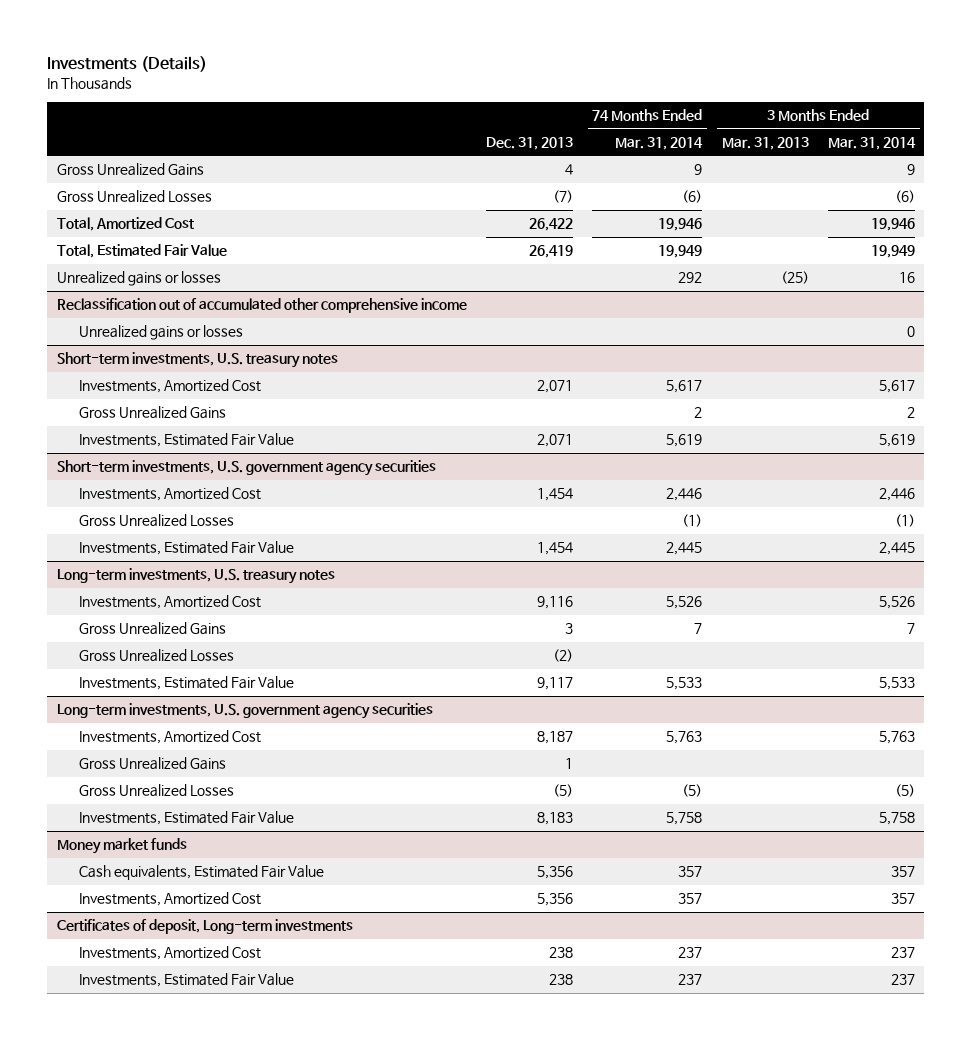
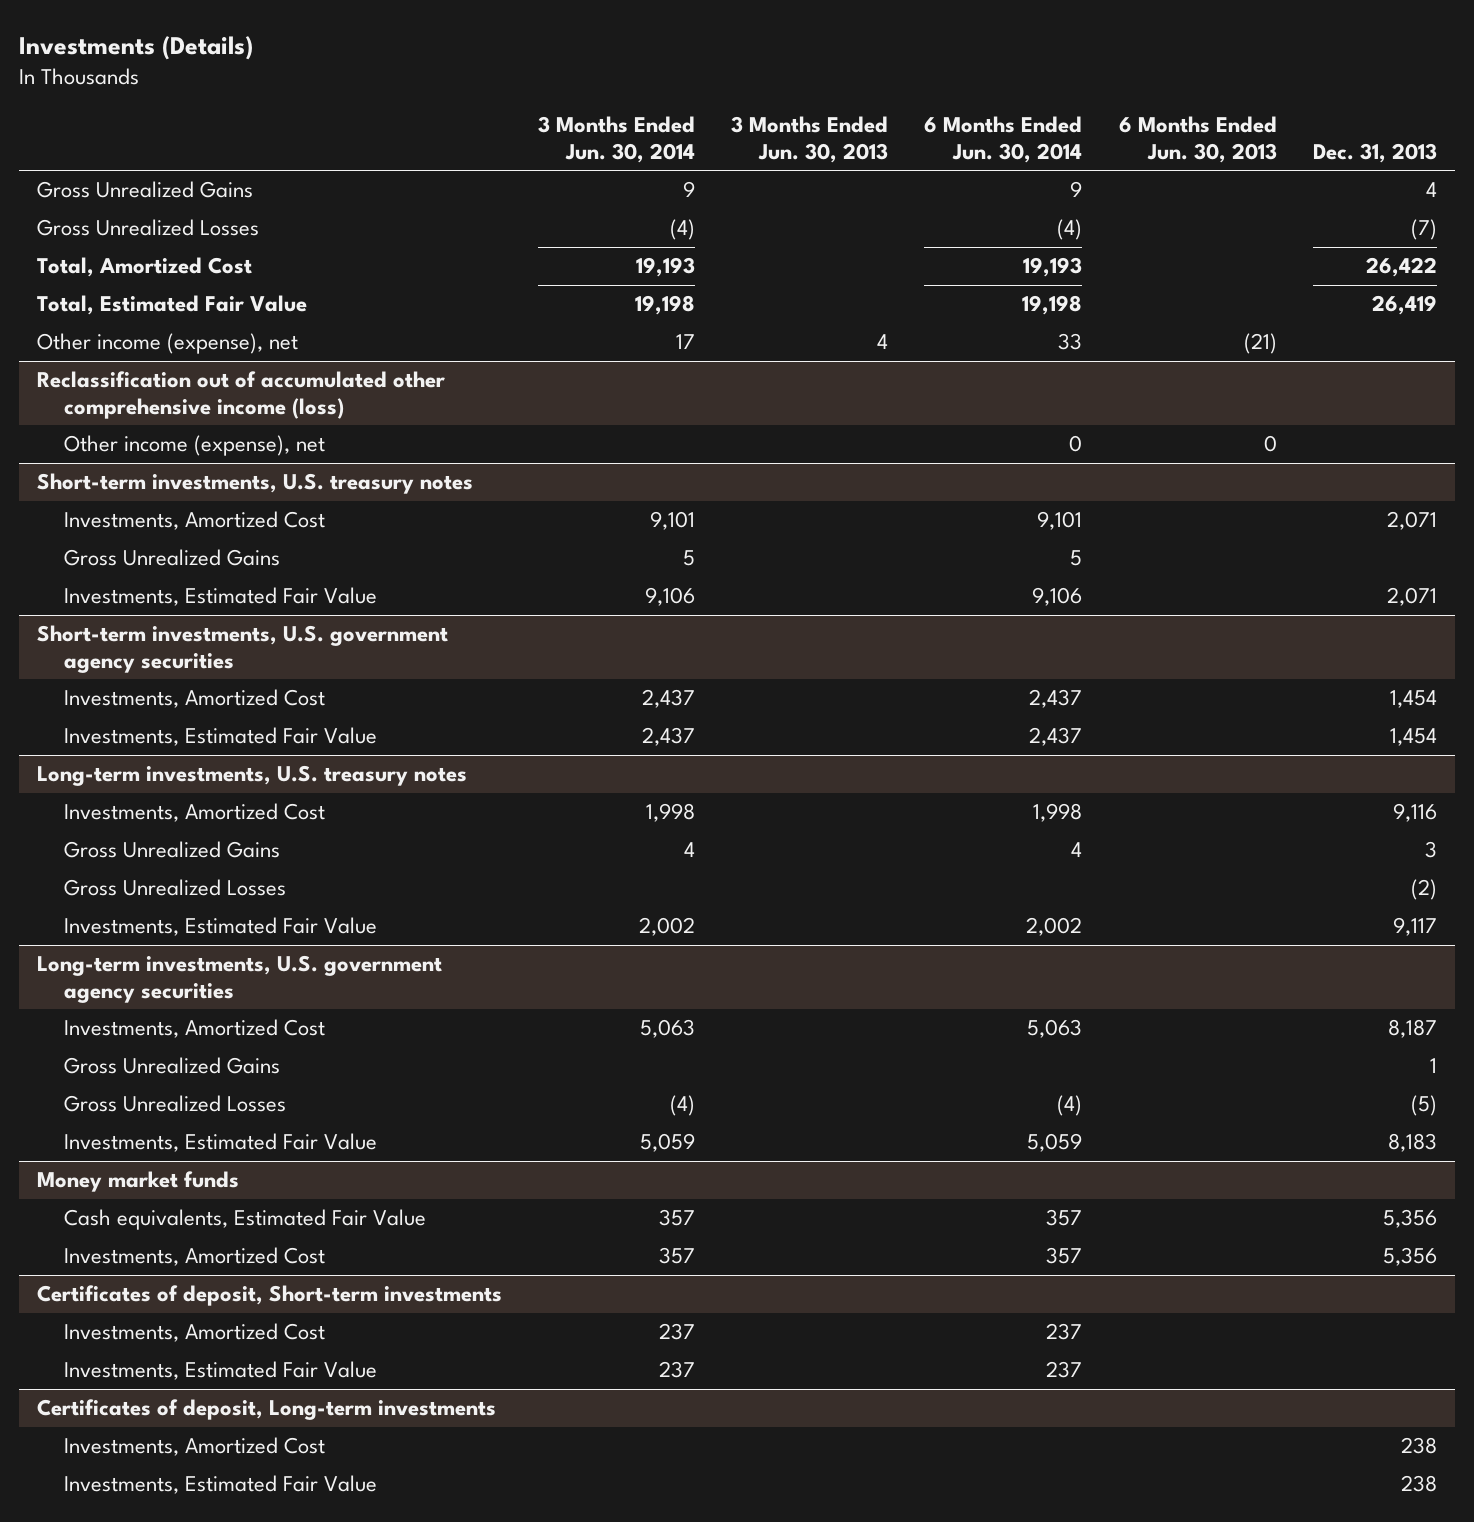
- | Dec. 31, 2013 | 74 Months Ended Mar. 31, 2014 | 3 Months Ended Mar. 31, 2013 | 3 Months Ended Mar. 31, 2014
+ | 3 Months Ended Jun. 30, 2014 | 3 Months Ended Jun. 30, 2013 | 6 Months Ended Jun. 30, 2014 | 6 Months Ended Jun. 30, 2013 | Dec. 31, 2013
- Unrealized gains or losses | | 292 | (25) | 16
- Reclassification out of accumulated other comprehensive income
- Unrealized gains or losses | | | | 0
+ Other income (expense), net | 17 | 4 | 33 | (21) |
+ Reclassification out of accumulated other comprehensive income (loss)
+ Other income (expense), net | | | 0 | 0 |
@ Short-term investments, U.S. government agency securities
- Gross Unrealized Losses | | (1) | | (1)
+ Certificates of deposit, Short-term investments
+ Investments, Amortized Cost | 237 | | 237 | |
+ Investments, Estimated Fair Value | 237 | | 237 | |

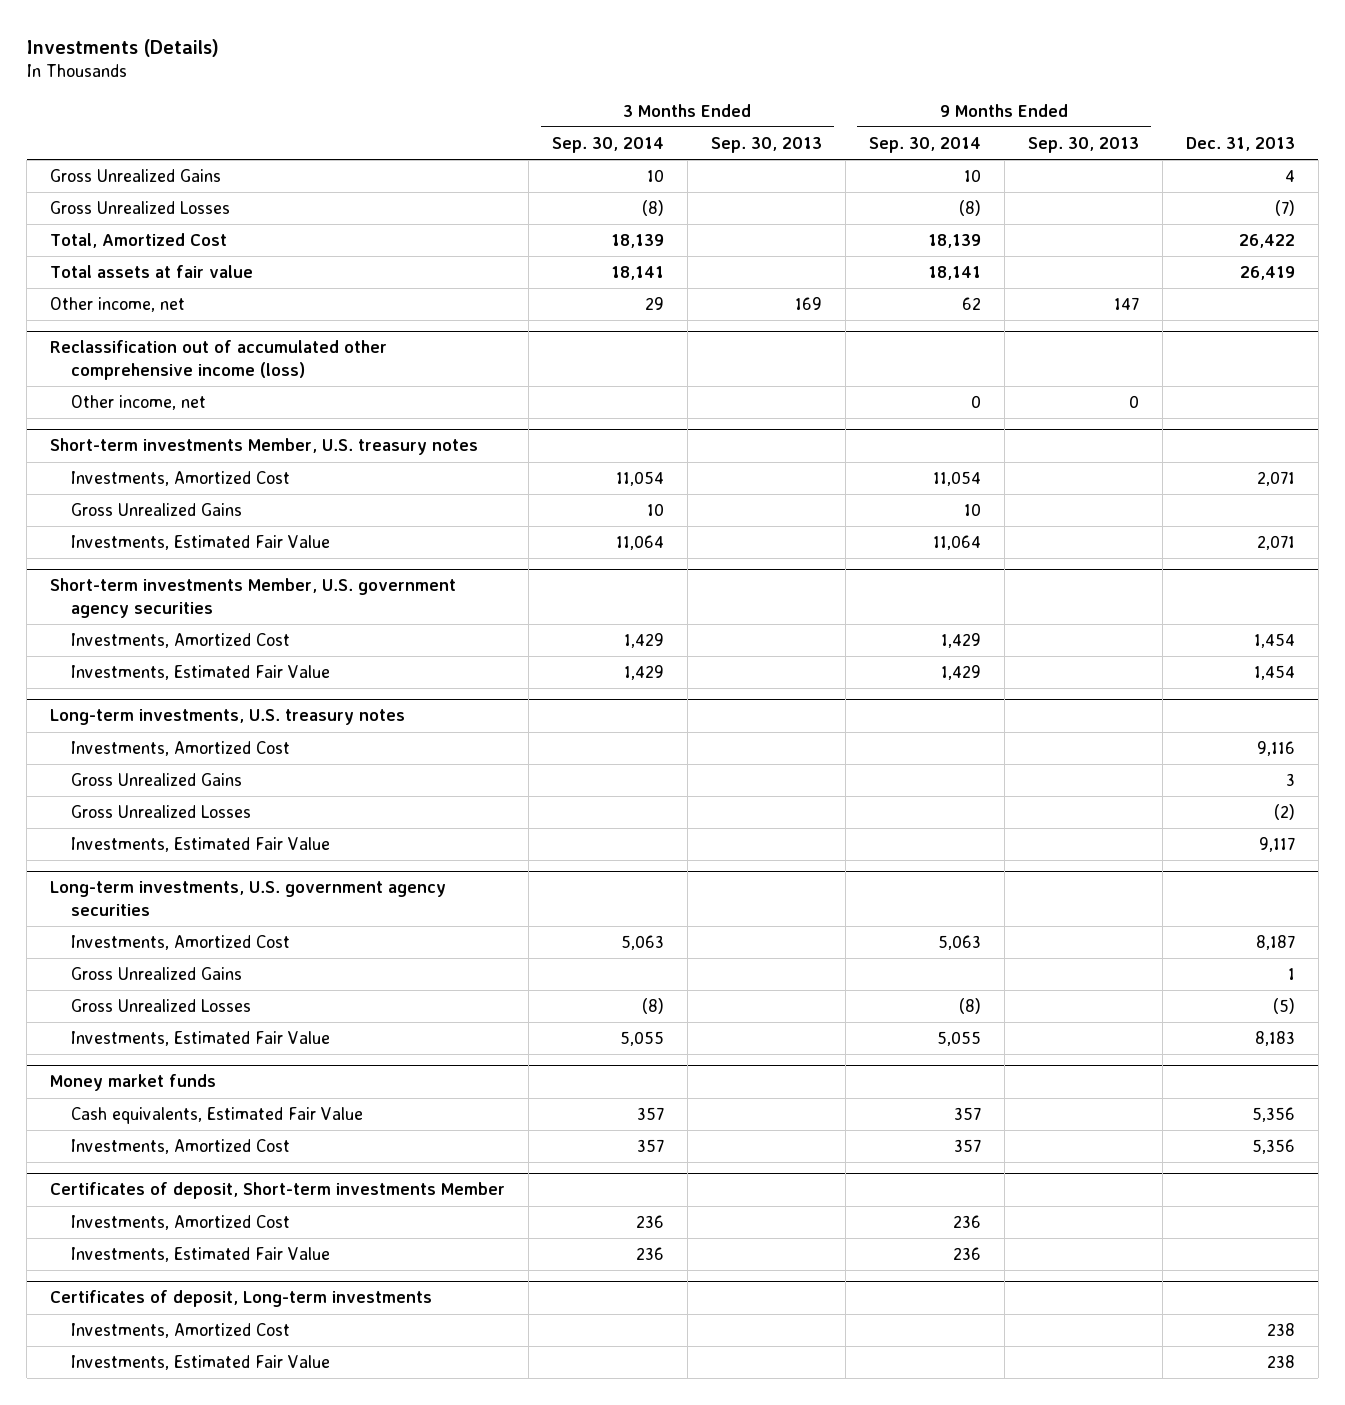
- | 3 Months Ended Jun. 30, 2014 | 3 Months Ended Jun. 30, 2013 | 6 Months Ended Jun. 30, 2014 | 6 Months Ended Jun. 30, 2013 | Dec. 31, 2013
+ | 3 Months Ended Sep. 30, 2014 | 3 Months Ended Sep. 30, 2013 | 9 Months Ended Sep. 30, 2014 | 9 Months Ended Sep. 30, 2013 | Dec. 31, 2013
- Total, Estimated Fair Value | 19,198 | | 19,198 | | 26,419
- Other income (expense), net | 17 | 4 | 33 | (21) |
+ Total assets at fair value | 18,141 | | 18,141 | | 26,419
+ Other income, net | 29 | 169 | 62 | 147 |
@ Reclassification out of accumulated other comprehensive income (loss)
- Other income (expense), net | | | 0 | 0 |
- Short-term investments, U.S. treasury notes
@ Reclassification out of accumulated other comprehensive income (loss)
+ Other income, net | | | 0 | 0 |
+ Short-term investments Member, U.S. treasury notes
- Short-term investments, U.S. government agency securities
+ Short-term investments Member, U.S. government agency securities
- Certificates of deposit, Short-term investments
+ Certificates of deposit, Short-term investments Member

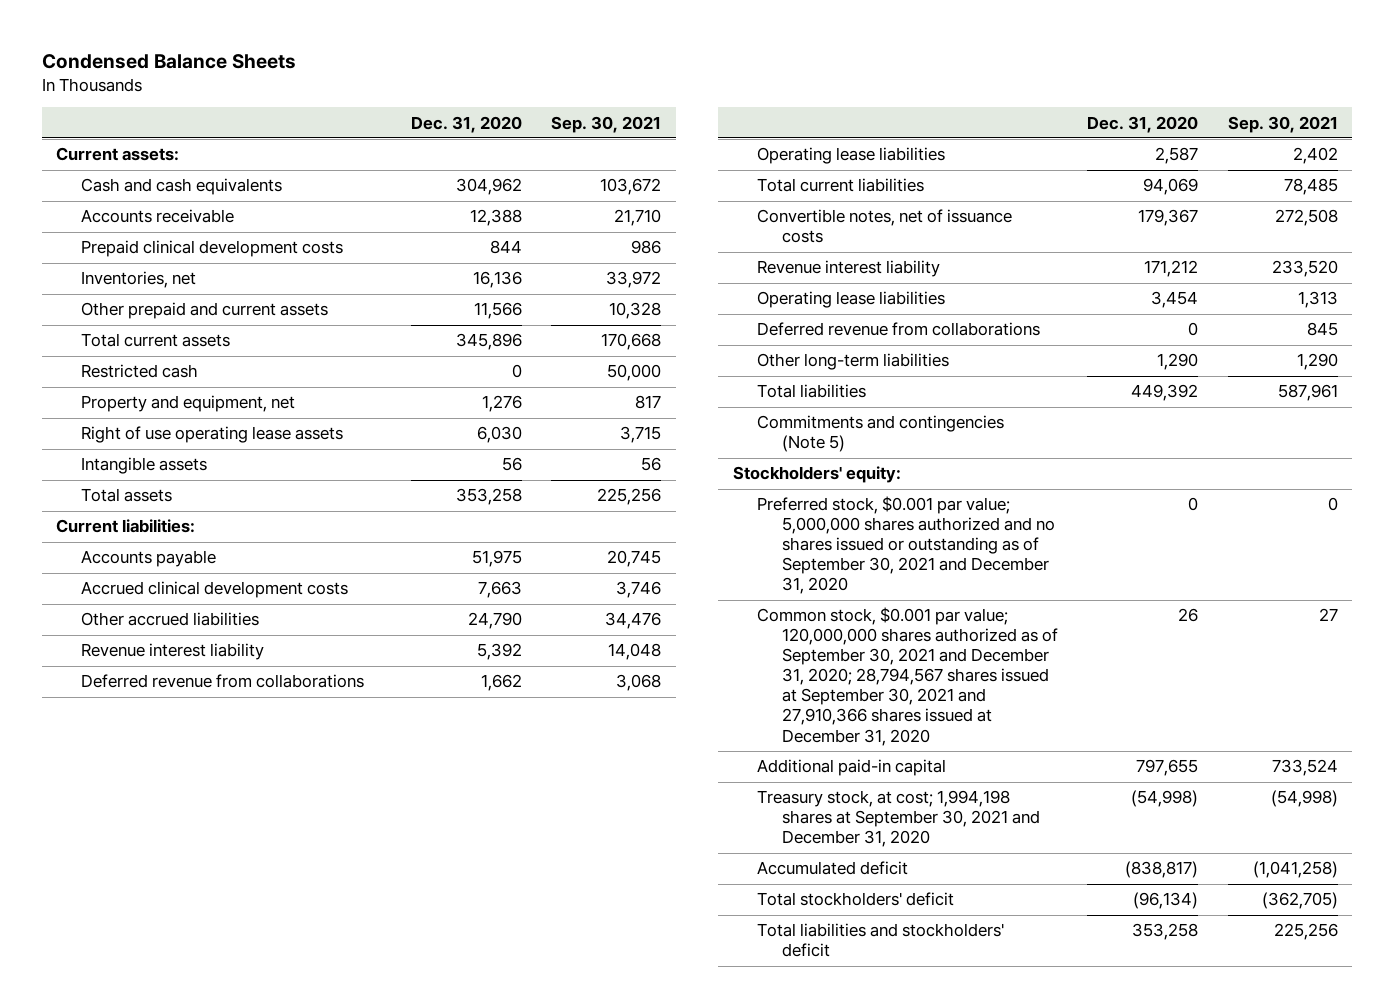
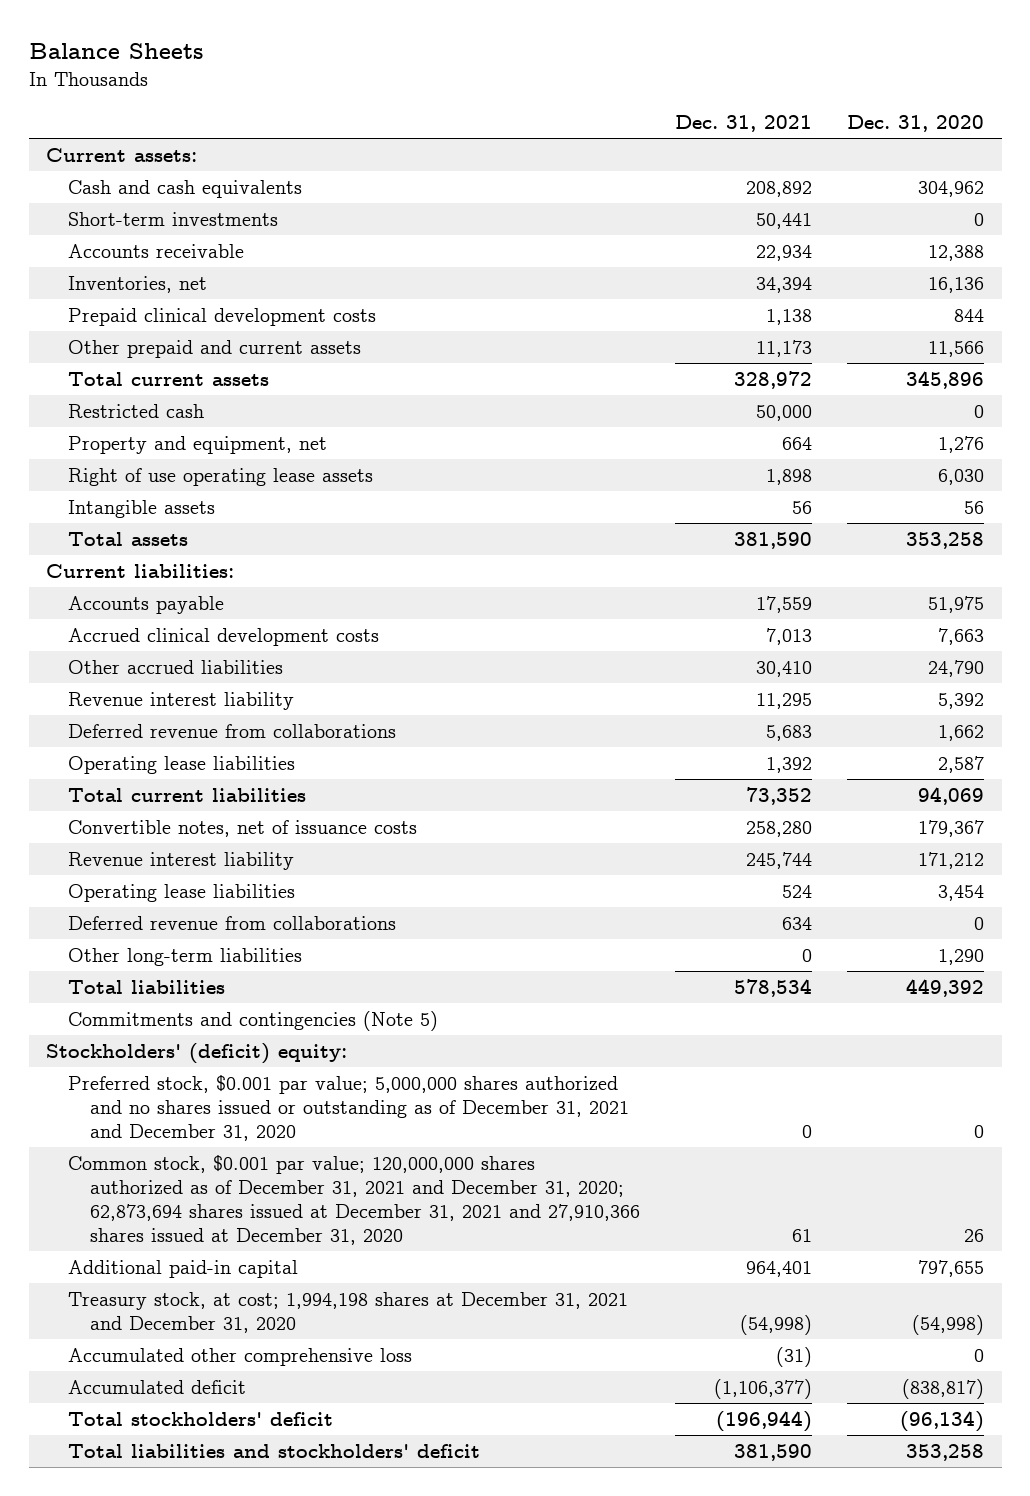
- Condensed Balance Sheets
+ Balance Sheets
- | Dec. 31, 2020 | Sep. 30, 2021
+ | Dec. 31, 2021 | Dec. 31, 2020
+ Short-term investments | 50,441 | 0
moved down: Prepaid clinical development costs | 1,138 | 844
- Stockholders' equity:
- Preferred stock, $0.001 par value; 5,000,000 shares authorized and no shares issued or outstanding as of September 30, 2021 and December 31, 2020 | 0 | 0
- Common stock, $0.001 par value; 120,000,000 shares authorized as of September 30, 2021 and December 31, 2020; 28,794,567 shares issued at September 30, 2021 and 27,910,366 shares issued at December 31, 2020 | 26 | 27
+ Stockholders' (deficit) equity:
+ Preferred stock, $0.001 par value; 5,000,000 shares authorized and no shares issued or outstanding as of December 31, 2021 and December 31, 2020 | 0 | 0
+ Common stock, $0.001 par value; 120,000,000 shares authorized as of December 31, 2021 and December 31, 2020; 62,873,694 shares issued at December 31, 2021 and 27,910,366 shares issued at December 31, 2020 | 61 | 26
- Treasury stock, at cost; 1,994,198 shares at September 30, 2021 and December 31, 2020 | (54,998) | (54,998)
+ Treasury stock, at cost; 1,994,198 shares at December 31, 2021 and December 31, 2020 | (54,998) | (54,998)
+ Accumulated other comprehensive loss | (31) | 0

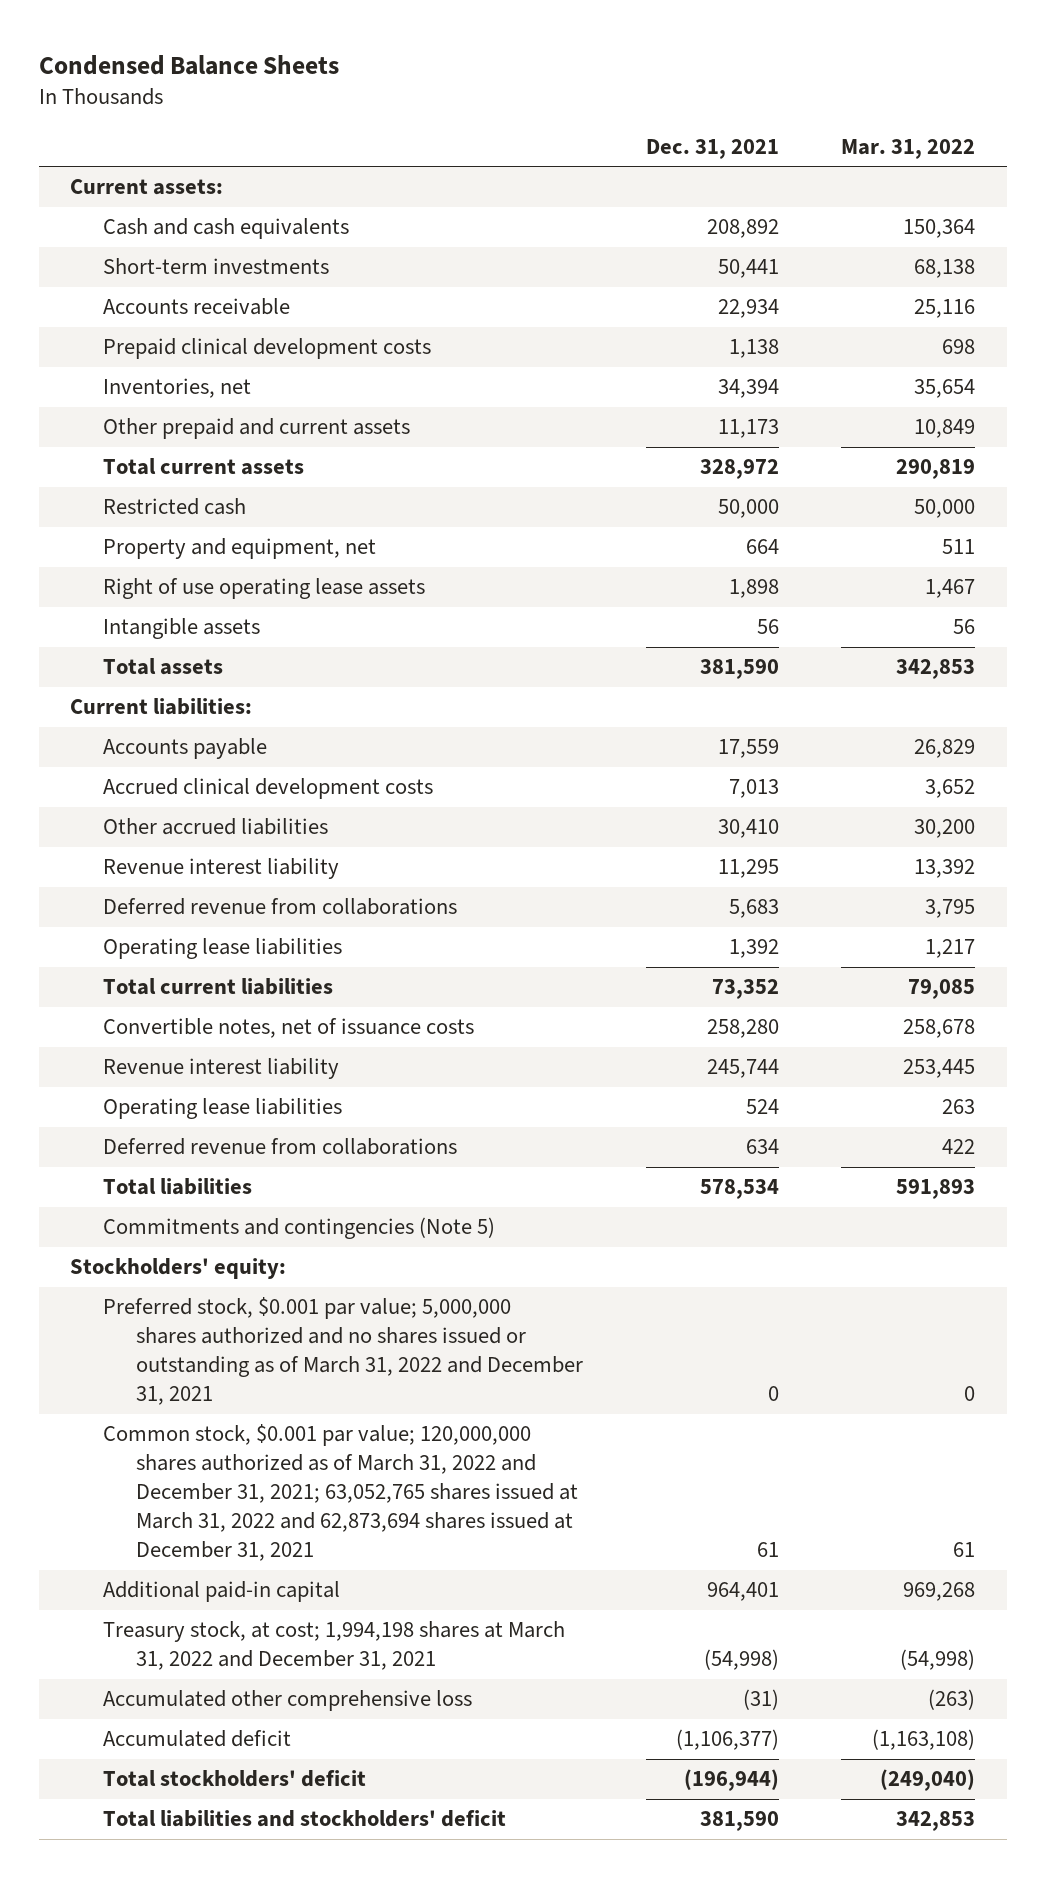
- Balance Sheets
+ Condensed Balance Sheets
- | Dec. 31, 2021 | Dec. 31, 2020
+ | Dec. 31, 2021 | Mar. 31, 2022
moved down: Inventories, net | 34,394 | 35,654
- Other long-term liabilities | 0 | 1,290
- Stockholders' (deficit) equity:
- Preferred stock, $0.001 par value; 5,000,000 shares authorized and no shares issued or outstanding as of December 31, 2021 and December 31, 2020 | 0 | 0
- Common stock, $0.001 par value; 120,000,000 shares authorized as of December 31, 2021 and December 31, 2020; 62,873,694 shares issued at December 31, 2021 and 27,910,366 shares issued at December 31, 2020 | 61 | 26
+ Stockholders' equity:
+ Preferred stock, $0.001 par value; 5,000,000 shares authorized and no shares issued or outstanding as of March 31, 2022 and December 31, 2021 | 0 | 0
+ Common stock, $0.001 par value; 120,000,000 shares authorized as of March 31, 2022 and December 31, 2021; 63,052,765 shares issued at March 31, 2022 and 62,873,694 shares issued at December 31, 2021 | 61 | 61
- Treasury stock, at cost; 1,994,198 shares at December 31, 2021 and December 31, 2020 | (54,998) | (54,998)
+ Treasury stock, at cost; 1,994,198 shares at March 31, 2022 and December 31, 2021 | (54,998) | (54,998)

